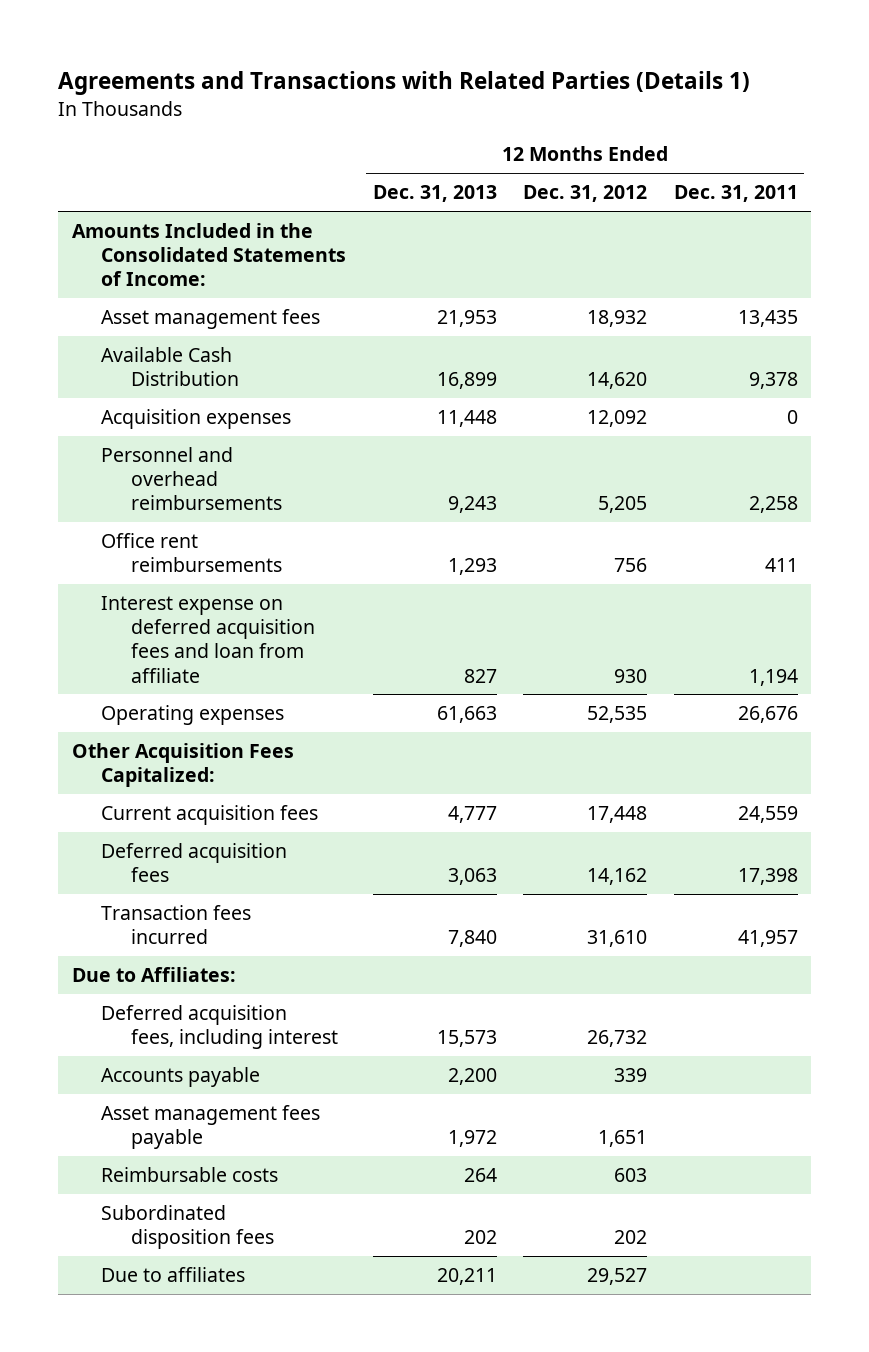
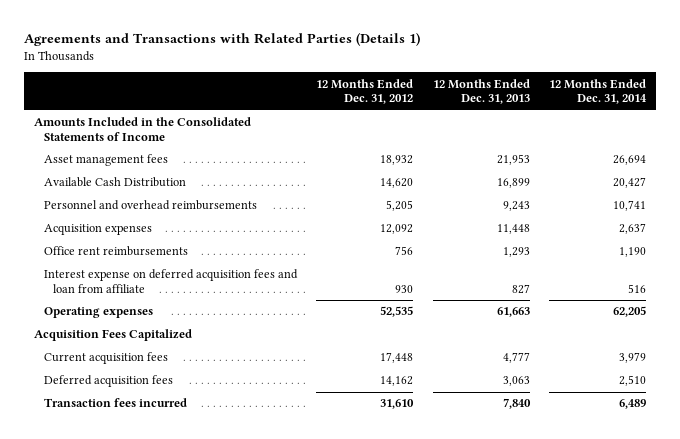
- | 12 Months Ended Dec. 31, 2013 | 12 Months Ended Dec. 31, 2012 | 12 Months Ended Dec. 31, 2011
+ | 12 Months Ended Dec. 31, 2012 | 12 Months Ended Dec. 31, 2013 | 12 Months Ended Dec. 31, 2014
- Amounts Included in the Consolidated Statements of Income:
+ Amounts Included in the Consolidated Statements of Income
moved down: Acquisition expenses | 12,092 | 11,448 | 2,637
- Other Acquisition Fees Capitalized:
+ Acquisition Fees Capitalized
- Due to Affiliates:
- Deferred acquisition fees, including interest | 15,573 | 26,732 |
- Accounts payable | 2,200 | 339 |
- Asset management fees payable | 1,972 | 1,651 |
- Reimbursable costs | 264 | 603 |
- Subordinated disposition fees | 202 | 202 |
- Due to affiliates | 20,211 | 29,527 |

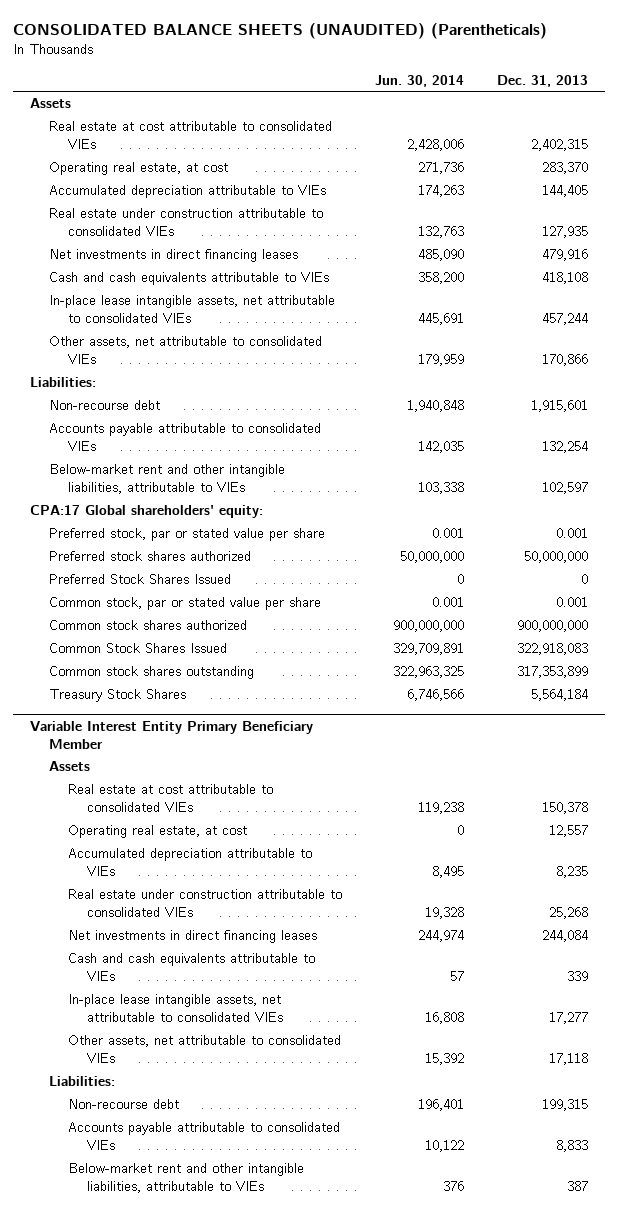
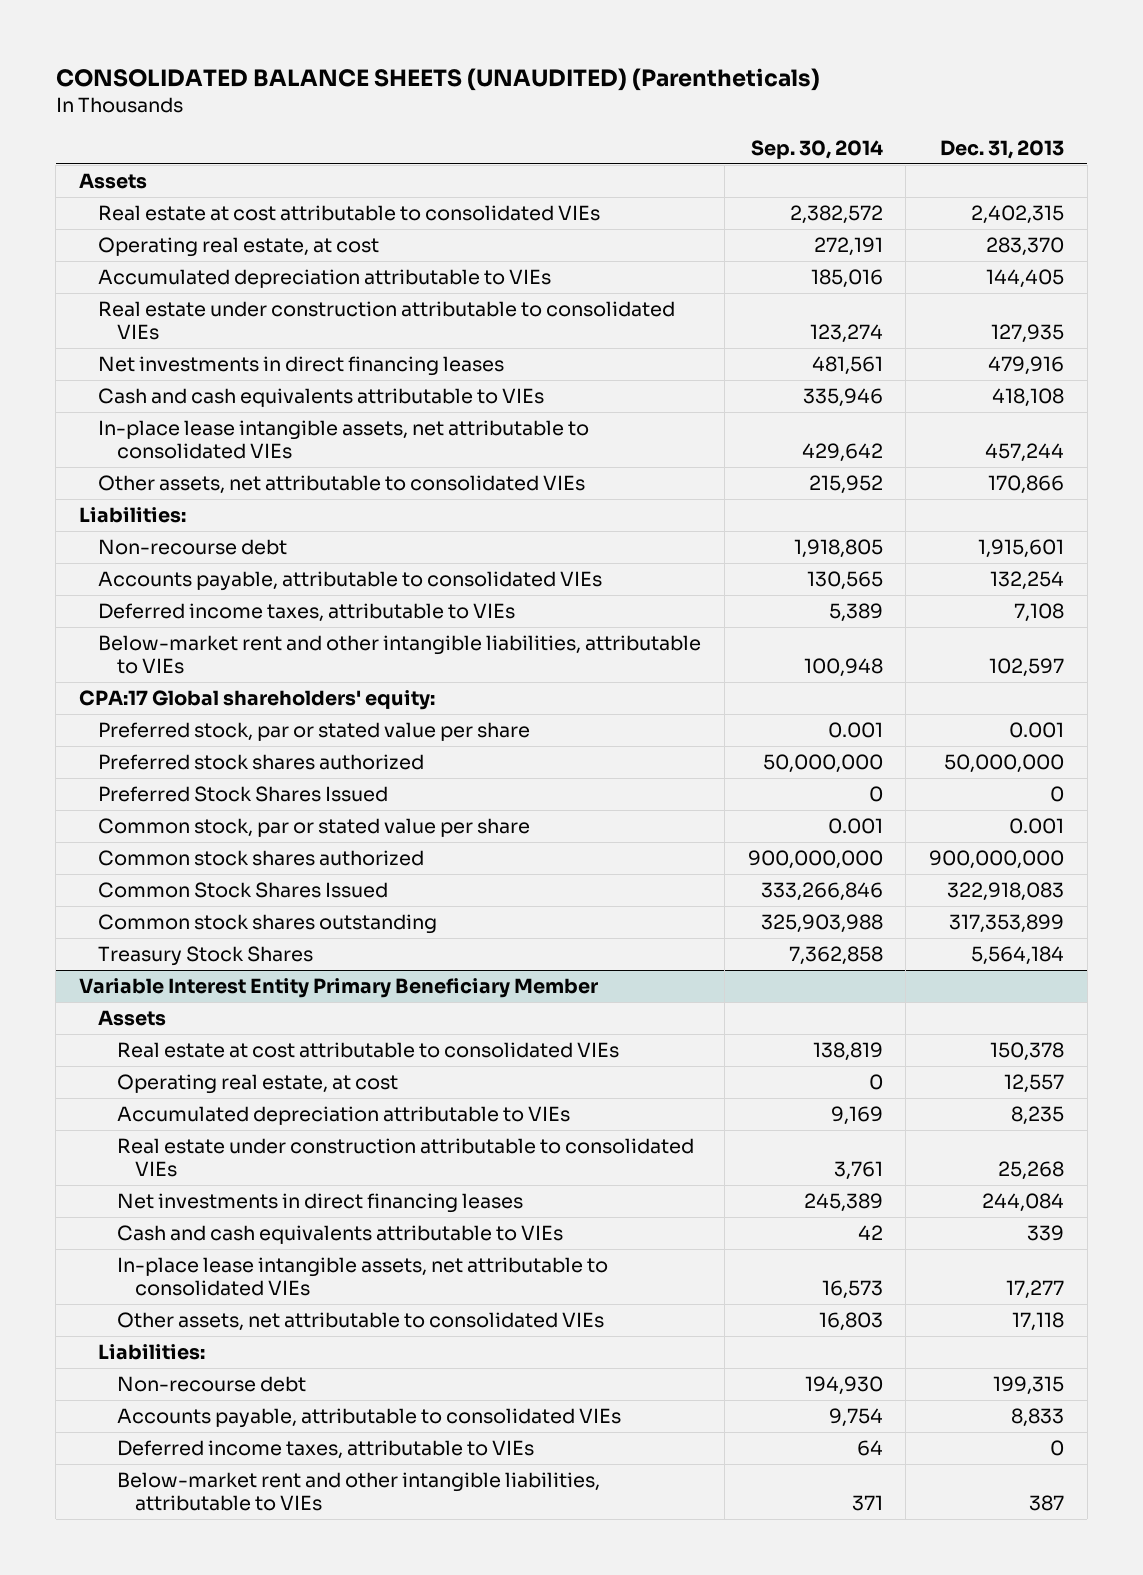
- | Jun. 30, 2014 | Dec. 31, 2013
+ | Sep. 30, 2014 | Dec. 31, 2013
- Accounts payable attributable to consolidated VIEs | 142,035 | 132,254
+ Accounts payable, attributable to consolidated VIEs | 130,565 | 132,254
+ Deferred income taxes, attributable to VIEs | 5,389 | 7,108
@ Variable Interest Entity Primary Beneficiary Member
- Accounts payable attributable to consolidated VIEs | 10,122 | 8,833
+ Accounts payable, attributable to consolidated VIEs | 9,754 | 8,833
+ Deferred income taxes, attributable to VIEs | 64 | 0

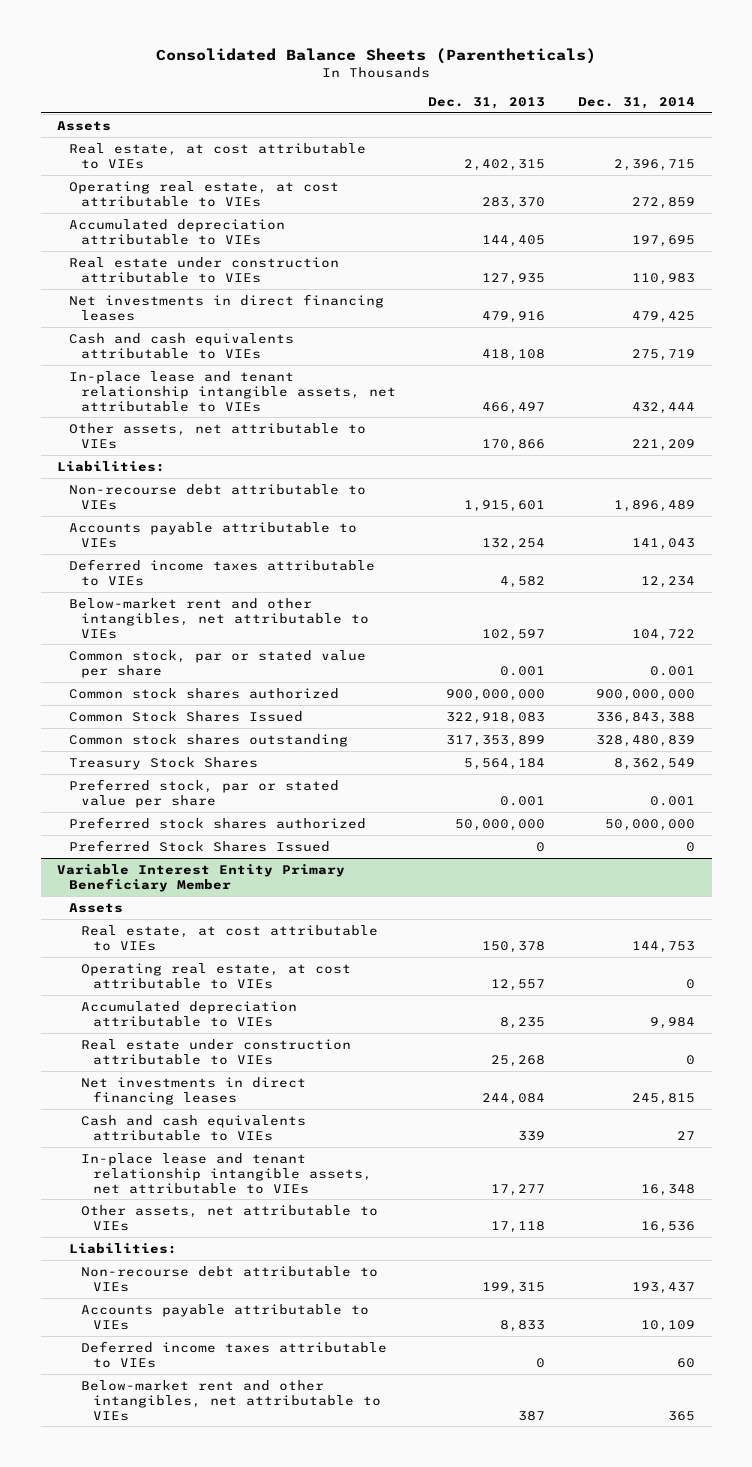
- CONSOLIDATED BALANCE SHEETS (UNAUDITED) (Parentheticals)
+ Consolidated Balance Sheets (Parentheticals)
- | Sep. 30, 2014 | Dec. 31, 2013
+ | Dec. 31, 2013 | Dec. 31, 2014
- Real estate at cost attributable to consolidated VIEs | 2,382,572 | 2,402,315
- Operating real estate, at cost | 272,191 | 283,370
+ Real estate, at cost attributable to VIEs | 2,402,315 | 2,396,715
+ Operating real estate, at cost attributable to VIEs | 283,370 | 272,859
- Real estate under construction attributable to consolidated VIEs | 123,274 | 127,935
+ Real estate under construction attributable to VIEs | 127,935 | 110,983
- In-place lease intangible assets, net attributable to consolidated VIEs | 429,642 | 457,244
- Other assets, net attributable to consolidated VIEs | 215,952 | 170,866
+ In-place lease and tenant relationship intangible assets, net attributable to VIEs | 466,497 | 432,444
+ Other assets, net attributable to VIEs | 170,866 | 221,209
- Non-recourse debt | 1,918,805 | 1,915,601
- Accounts payable, attributable to consolidated VIEs | 130,565 | 132,254
- Deferred income taxes, attributable to VIEs | 5,389 | 7,108
- Below-market rent and other intangible liabilities, attributable to VIEs | 100,948 | 102,597
- CPA:17 Global shareholders' equity:
+ Non-recourse debt attributable to VIEs | 1,915,601 | 1,896,489
+ Accounts payable attributable to VIEs | 132,254 | 141,043
+ Deferred income taxes attributable to VIEs | 4,582 | 12,234
+ Below-market rent and other intangibles, net attributable to VIEs | 102,597 | 104,722
moved down: Preferred stock, par or stated value per share | 0.001 | 0.001
moved down: Preferred stock shares authorized | 50,000,000 | 50,000,000
moved down: Preferred Stock Shares Issued | 0 | 0
@ Variable Interest Entity Primary Beneficiary Member
- Real estate at cost attributable to consolidated VIEs | 138,819 | 150,378
- Operating real estate, at cost | 0 | 12,557
+ Real estate, at cost attributable to VIEs | 150,378 | 144,753
+ Operating real estate, at cost attributable to VIEs | 12,557 | 0
- Real estate under construction attributable to consolidated VIEs | 3,761 | 25,268
+ Real estate under construction attributable to VIEs | 25,268 | 0
- In-place lease intangible assets, net attributable to consolidated VIEs | 16,573 | 17,277
- Other assets, net attributable to consolidated VIEs | 16,803 | 17,118
+ In-place lease and tenant relationship intangible assets, net attributable to VIEs | 17,277 | 16,348
+ Other assets, net attributable to VIEs | 17,118 | 16,536
- Non-recourse debt | 194,930 | 199,315
- Accounts payable, attributable to consolidated VIEs | 9,754 | 8,833
- Deferred income taxes, attributable to VIEs | 64 | 0
- Below-market rent and other intangible liabilities, attributable to VIEs | 371 | 387
+ Non-recourse debt attributable to VIEs | 199,315 | 193,437
+ Accounts payable attributable to VIEs | 8,833 | 10,109
+ Deferred income taxes attributable to VIEs | 0 | 60
+ Below-market rent and other intangibles, net attributable to VIEs | 387 | 365

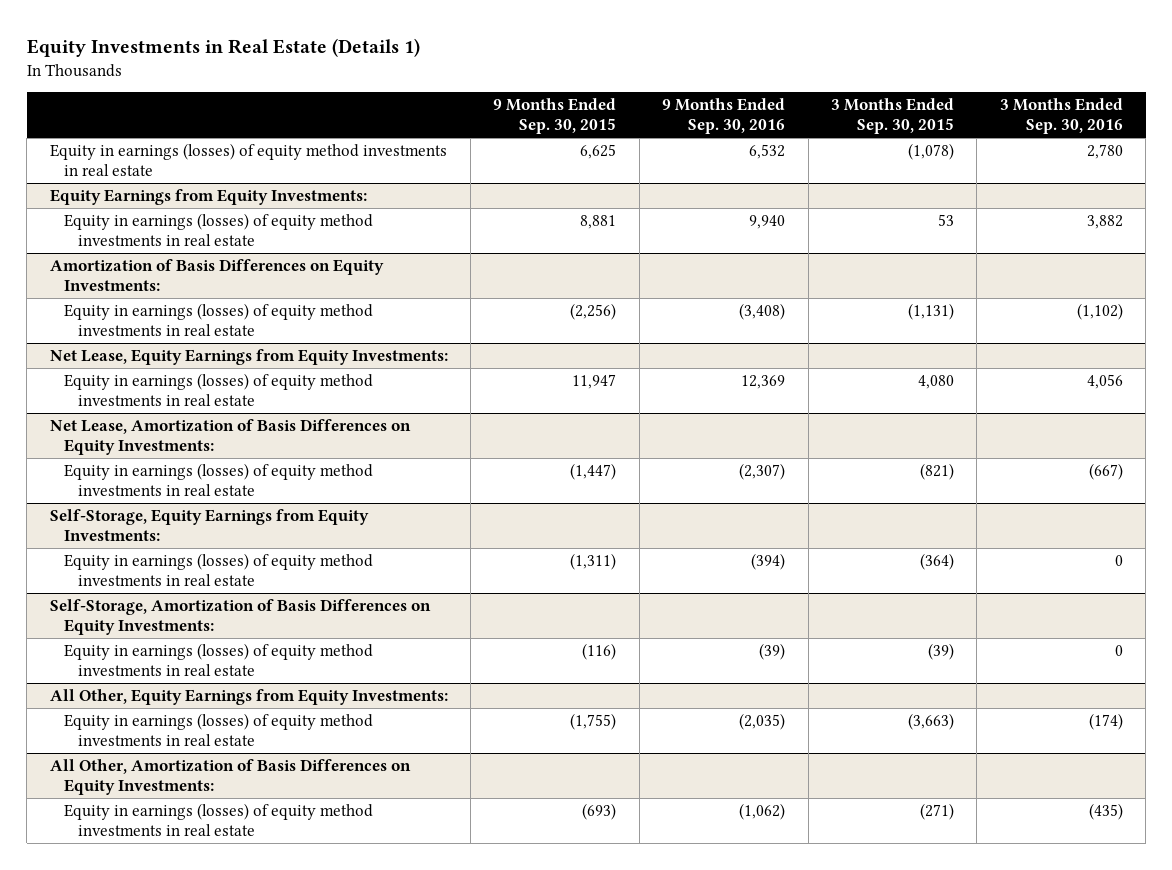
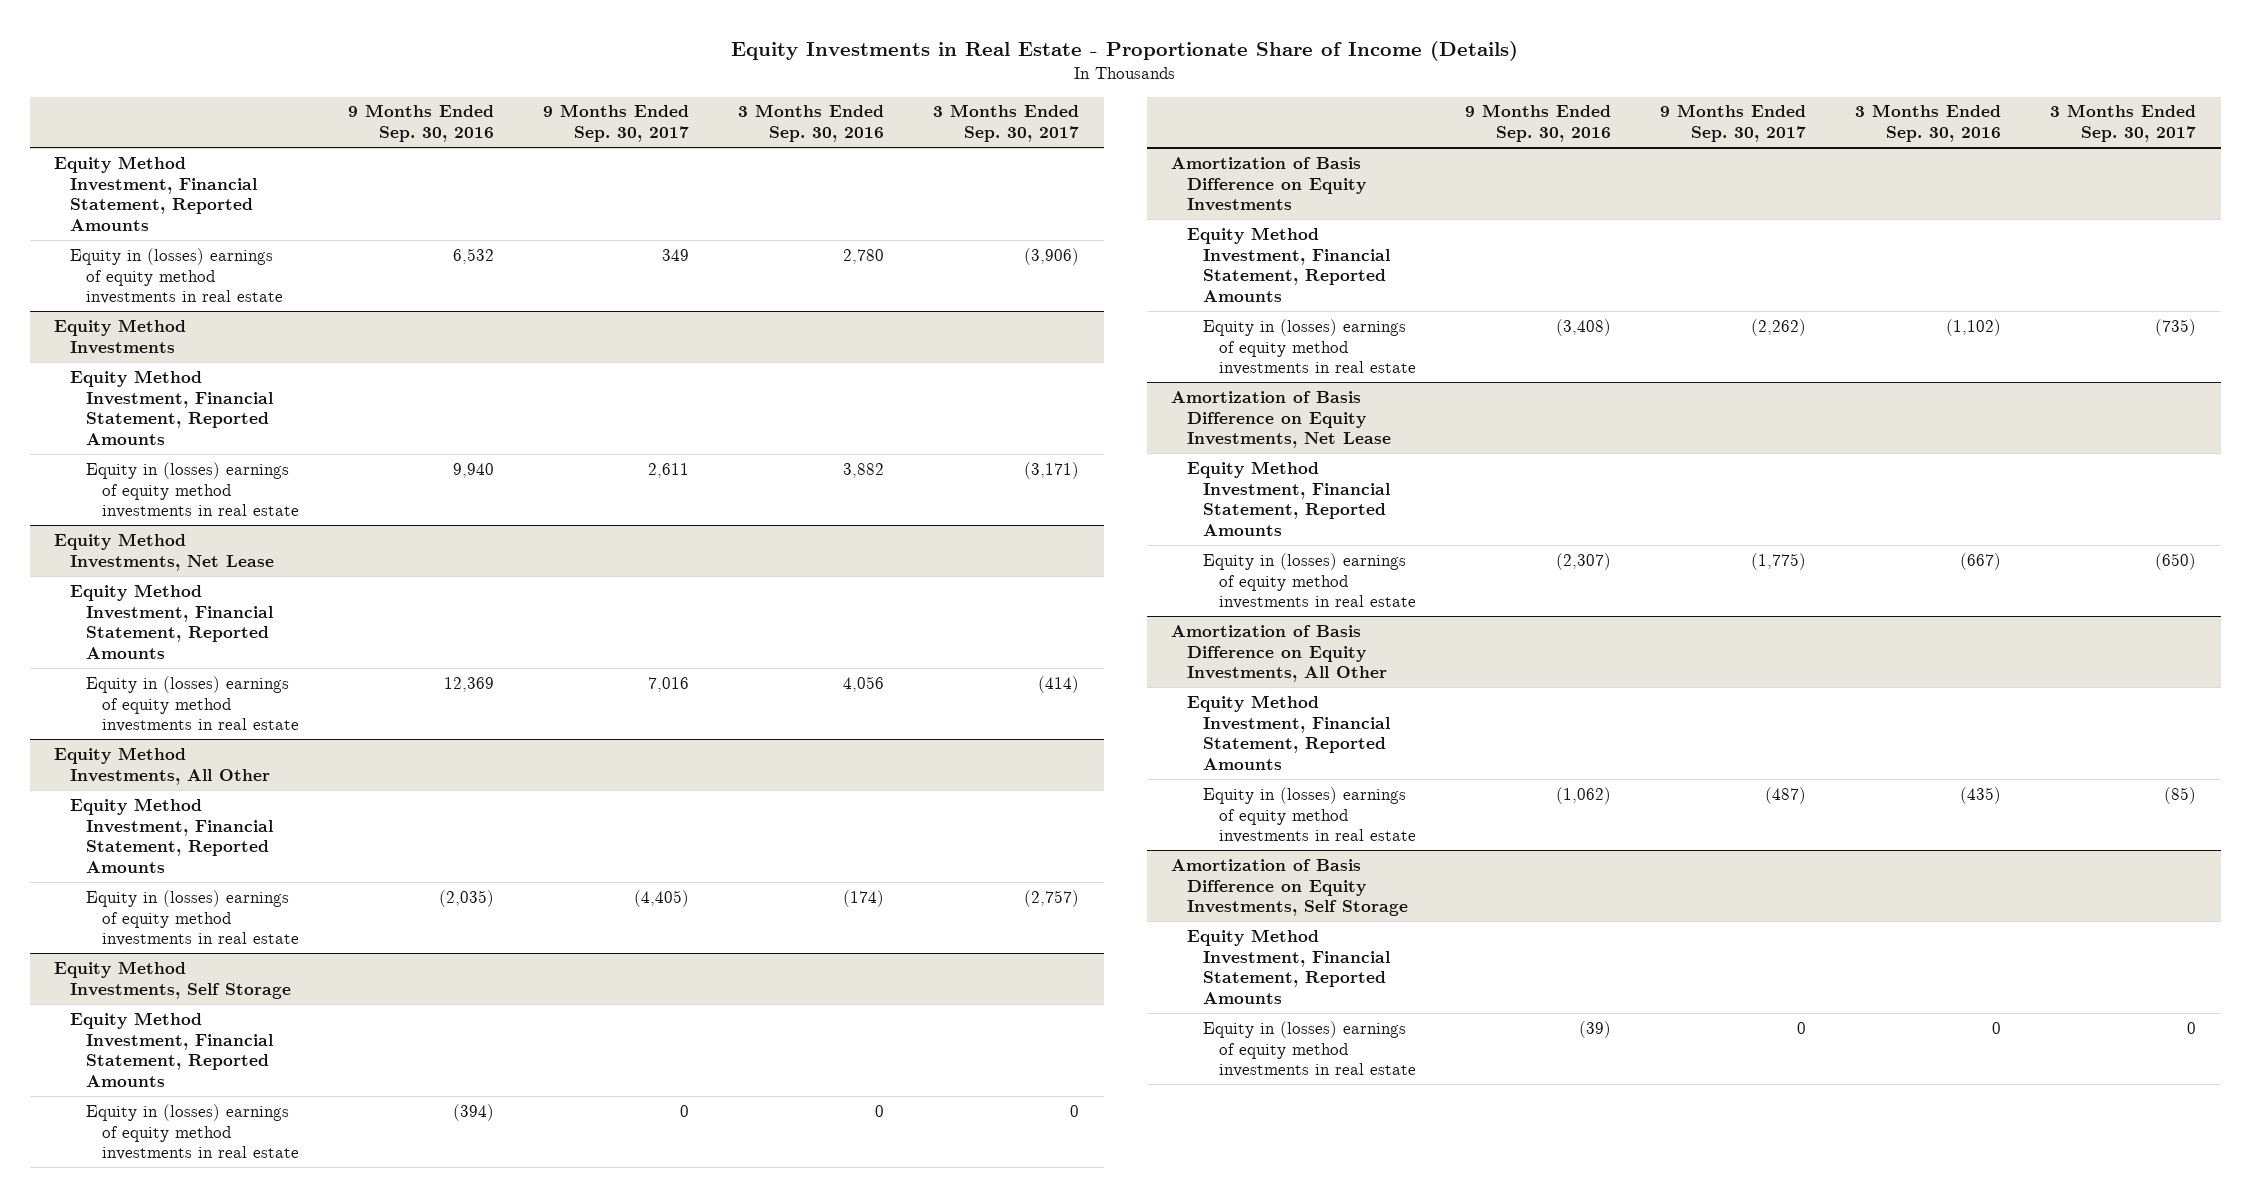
- Equity Investments in Real Estate (Details 1)
+ Equity Investments in Real Estate - Proportionate Share of Income (Details)
- | 9 Months Ended Sep. 30, 2015 | 9 Months Ended Sep. 30, 2016 | 3 Months Ended Sep. 30, 2015 | 3 Months Ended Sep. 30, 2016
+ | 9 Months Ended Sep. 30, 2016 | 9 Months Ended Sep. 30, 2017 | 3 Months Ended Sep. 30, 2016 | 3 Months Ended Sep. 30, 2017
- Equity in earnings (losses) of equity method investments in real estate | 6,625 | 6,532 | (1,078) | 2,780
- Equity Earnings from Equity Investments:
- Equity in earnings (losses) of equity method investments in real estate | 8,881 | 9,940 | 53 | 3,882
- Amortization of Basis Differences on Equity Investments:
- Equity in earnings (losses) of equity method investments in real estate | (2,256) | (3,408) | (1,131) | (1,102)
- Net Lease, Equity Earnings from Equity Investments:
- Equity in earnings (losses) of equity method investments in real estate | 11,947 | 12,369 | 4,080 | 4,056
- Net Lease, Amortization of Basis Differences on Equity Investments:
- Equity in earnings (losses) of equity method investments in real estate | (1,447) | (2,307) | (821) | (667)
- Self-Storage, Equity Earnings from Equity Investments:
- Equity in earnings (losses) of equity method investments in real estate | (1,311) | (394) | (364) | 0
- Self-Storage, Amortization of Basis Differences on Equity Investments:
- Equity in earnings (losses) of equity method investments in real estate | (116) | (39) | (39) | 0
- All Other, Equity Earnings from Equity Investments:
- Equity in earnings (losses) of equity method investments in real estate | (1,755) | (2,035) | (3,663) | (174)
- All Other, Amortization of Basis Differences on Equity Investments:
- Equity in earnings (losses) of equity method investments in real estate | (693) | (1,062) | (271) | (435)
+ Equity Method Investment, Financial Statement, Reported Amounts
+ Equity in (losses) earnings of equity method investments in real estate | 6,532 | 349 | 2,780 | (3,906)
+ Equity Method Investments
+ Equity Method Investment, Financial Statement, Reported Amounts
+ Equity in (losses) earnings of equity method investments in real estate | 9,940 | 2,611 | 3,882 | (3,171)
+ Equity Method Investments, Net Lease
+ Equity Method Investment, Financial Statement, Reported Amounts
+ Equity in (losses) earnings of equity method investments in real estate | 12,369 | 7,016 | 4,056 | (414)
+ Equity Method Investments, All Other
+ Equity Method Investment, Financial Statement, Reported Amounts
+ Equity in (losses) earnings of equity method investments in real estate | (2,035) | (4,405) | (174) | (2,757)
+ Equity Method Investments, Self Storage
+ Equity Method Investment, Financial Statement, Reported Amounts
+ Equity in (losses) earnings of equity method investments in real estate | (394) | 0 | 0 | 0
+ Amortization of Basis Difference on Equity Investments
+ Equity Method Investment, Financial Statement, Reported Amounts
+ Equity in (losses) earnings of equity method investments in real estate | (3,408) | (2,262) | (1,102) | (735)
+ Amortization of Basis Difference on Equity Investments, Net Lease
+ Equity Method Investment, Financial Statement, Reported Amounts
+ Equity in (losses) earnings of equity method investments in real estate | (2,307) | (1,775) | (667) | (650)
+ Amortization of Basis Difference on Equity Investments, All Other
+ Equity Method Investment, Financial Statement, Reported Amounts
+ Equity in (losses) earnings of equity method investments in real estate | (1,062) | (487) | (435) | (85)
+ Amortization of Basis Difference on Equity Investments, Self Storage
+ Equity Method Investment, Financial Statement, Reported Amounts
+ Equity in (losses) earnings of equity method investments in real estate | (39) | 0 | 0 | 0

